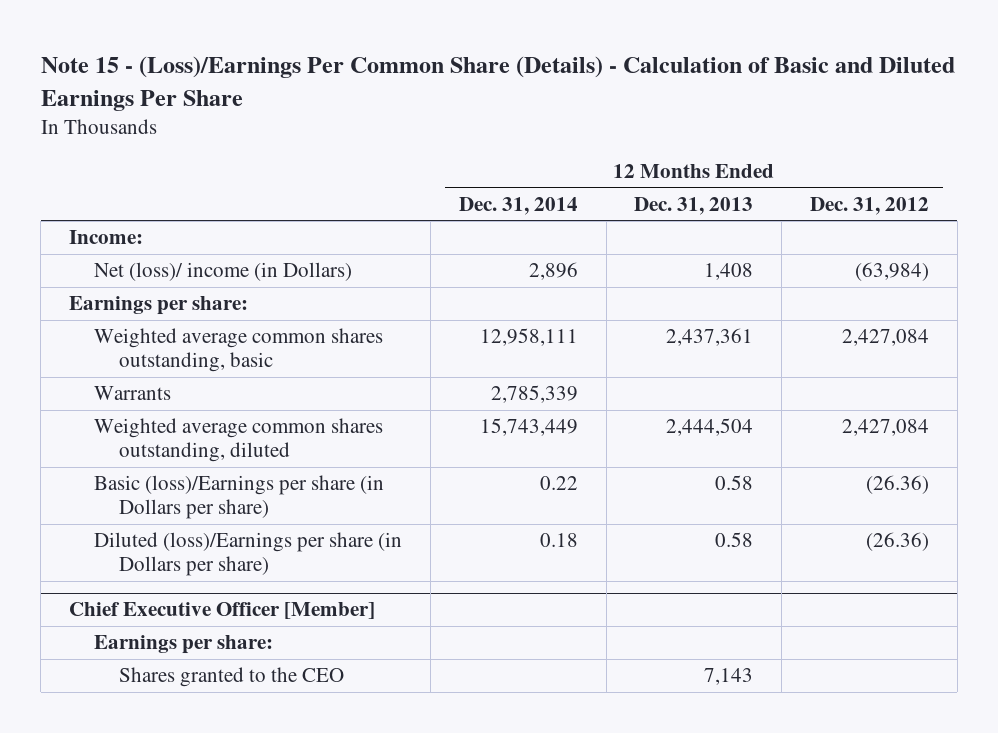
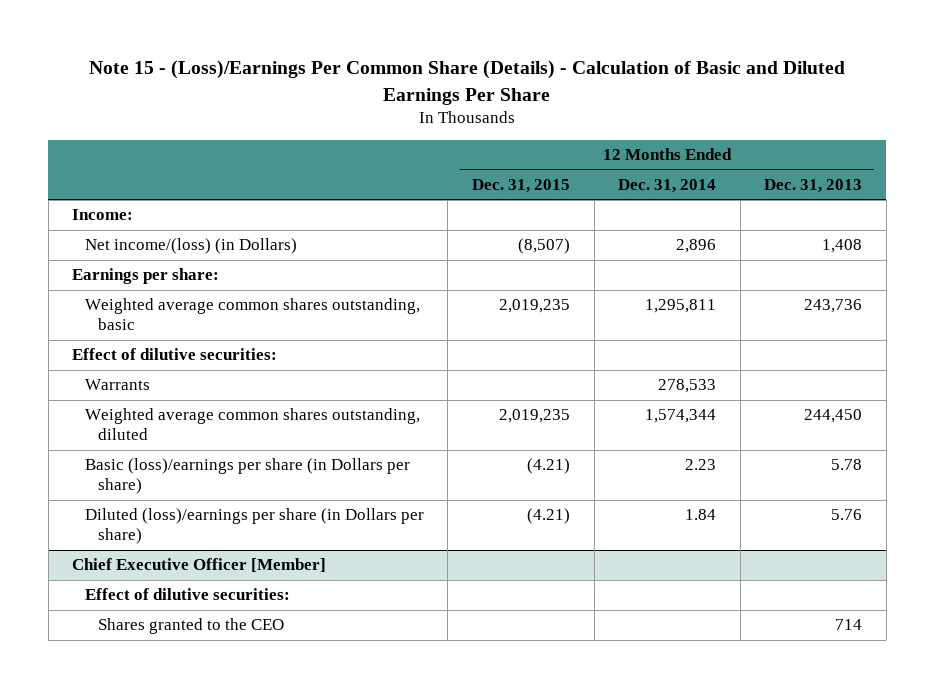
- | 12 Months Ended Dec. 31, 2014 | 12 Months Ended Dec. 31, 2013 | 12 Months Ended Dec. 31, 2012
+ | 12 Months Ended Dec. 31, 2015 | 12 Months Ended Dec. 31, 2014 | 12 Months Ended Dec. 31, 2013
- Net (loss)/ income (in Dollars) | 2,896 | 1,408 | (63,984)
+ Net income/(loss) (in Dollars) | (8,507) | 2,896 | 1,408
- Weighted average common shares outstanding, basic | 12,958,111 | 2,437,361 | 2,427,084
- Warrants | 2,785,339 | |
- Weighted average common shares outstanding, diluted | 15,743,449 | 2,444,504 | 2,427,084
- Basic (loss)/Earnings per share (in Dollars per share) | 0.22 | 0.58 | (26.36)
- Diluted (loss)/Earnings per share (in Dollars per share) | 0.18 | 0.58 | (26.36)
+ Weighted average common shares outstanding, basic | 2,019,235 | 1,295,811 | 243,736
+ Effect of dilutive securities:
+ Warrants | | 278,533 |
+ Weighted average common shares outstanding, diluted | 2,019,235 | 1,574,344 | 244,450
+ Basic (loss)/earnings per share (in Dollars per share) | (4.21) | 2.23 | 5.78
+ Diluted (loss)/earnings per share (in Dollars per share) | (4.21) | 1.84 | 5.76
@ Chief Executive Officer [Member]
- Earnings per share:
- Shares granted to the CEO | | 7,143 |
+ Effect of dilutive securities:
+ Shares granted to the CEO | | | 714

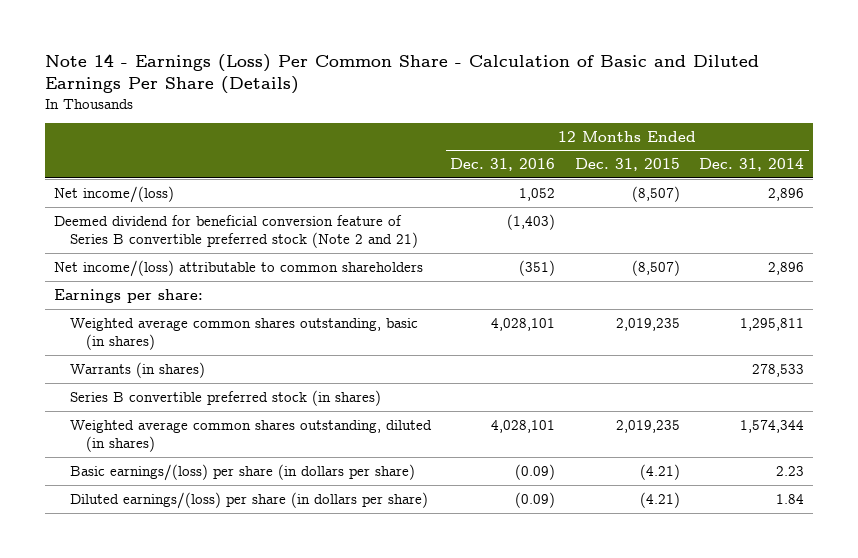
- Note 15 - (Loss)/Earnings Per Common Share (Details) - Calculation of Basic and Diluted Earnings Per Share
+ Note 14 - Earnings (Loss) Per Common Share - Calculation of Basic and Diluted Earnings Per Share (Details)
- | 12 Months Ended Dec. 31, 2015 | 12 Months Ended Dec. 31, 2014 | 12 Months Ended Dec. 31, 2013
+ | 12 Months Ended Dec. 31, 2016 | 12 Months Ended Dec. 31, 2015 | 12 Months Ended Dec. 31, 2014
- Income:
- Net income/(loss) (in Dollars) | (8,507) | 2,896 | 1,408
+ Net income/(loss) | 1,052 | (8,507) | 2,896
+ Deemed dividend for beneficial conversion feature of Series B convertible preferred stock (Note 2 and 21) | (1,403) | |
+ Net income/(loss) attributable to common shareholders | (351) | (8,507) | 2,896
- Weighted average common shares outstanding, basic | 2,019,235 | 1,295,811 | 243,736
- Effect of dilutive securities:
- Warrants | | 278,533 |
- Weighted average common shares outstanding, diluted | 2,019,235 | 1,574,344 | 244,450
- Basic (loss)/earnings per share (in Dollars per share) | (4.21) | 2.23 | 5.78
- Diluted (loss)/earnings per share (in Dollars per share) | (4.21) | 1.84 | 5.76
- Chief Executive Officer [Member]
- Effect of dilutive securities:
- Shares granted to the CEO | | | 714
+ Weighted average common shares outstanding, basic (in shares) | 4,028,101 | 2,019,235 | 1,295,811
+ Warrants (in shares) | | | 278,533
+ Series B convertible preferred stock (in shares)
+ Weighted average common shares outstanding, diluted (in shares) | 4,028,101 | 2,019,235 | 1,574,344
+ Basic earnings/(loss) per share (in dollars per share) | (0.09) | (4.21) | 2.23
+ Diluted earnings/(loss) per share (in dollars per share) | (0.09) | (4.21) | 1.84

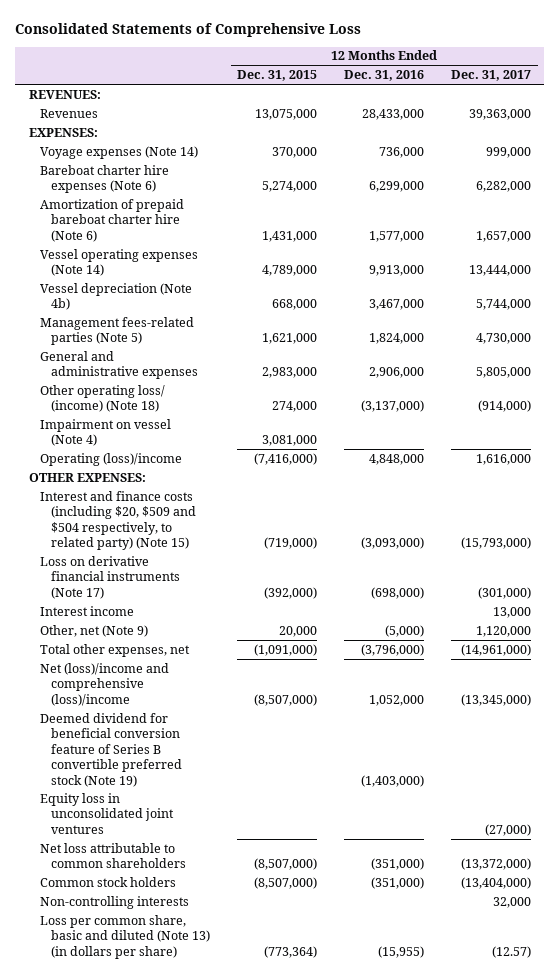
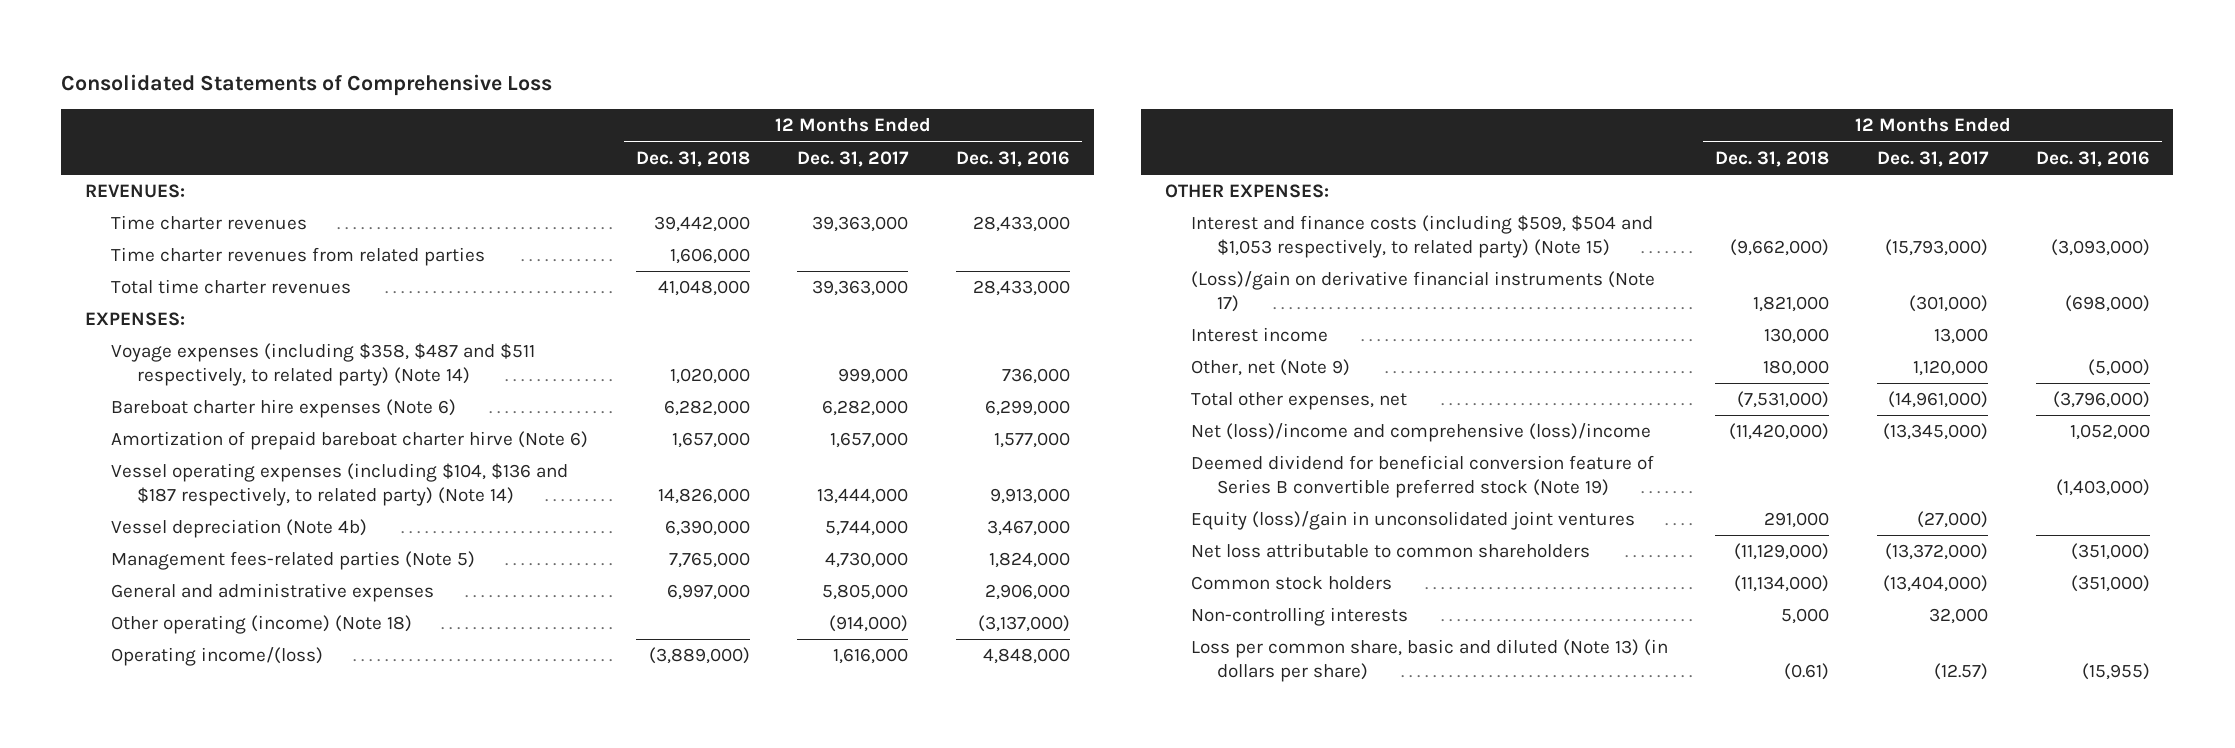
- | 12 Months Ended Dec. 31, 2015 | 12 Months Ended Dec. 31, 2016 | 12 Months Ended Dec. 31, 2017
+ | 12 Months Ended Dec. 31, 2018 | 12 Months Ended Dec. 31, 2017 | 12 Months Ended Dec. 31, 2016
- Revenues | 13,075,000 | 28,433,000 | 39,363,000
+ Time charter revenues | 39,442,000 | 39,363,000 | 28,433,000
+ Time charter revenues from related parties | 1,606,000 | |
+ Total time charter revenues | 41,048,000 | 39,363,000 | 28,433,000
- Voyage expenses (Note 14) | 370,000 | 736,000 | 999,000
+ Voyage expenses (including $358, $487 and $511 respectively, to related party) (Note 14) | 1,020,000 | 999,000 | 736,000
- Amortization of prepaid bareboat charter hire (Note 6) | 1,431,000 | 1,577,000 | 1,657,000
- Vessel operating expenses (Note 14) | 4,789,000 | 9,913,000 | 13,444,000
+ Amortization of prepaid bareboat charter hirve (Note 6) | 1,657,000 | 1,657,000 | 1,577,000
+ Vessel operating expenses (including $104, $136 and $187 respectively, to related party) (Note 14) | 14,826,000 | 13,444,000 | 9,913,000
- Other operating loss/ (income) (Note 18) | 274,000 | (3,137,000) | (914,000)
- Impairment on vessel (Note 4) | 3,081,000 | |
- Operating (loss)/income | (7,416,000) | 4,848,000 | 1,616,000
+ Other operating (income) (Note 18) | | (914,000) | (3,137,000)
+ Operating income/(loss) | (3,889,000) | 1,616,000 | 4,848,000
- Interest and finance costs (including $20, $509 and $504 respectively, to related party) (Note 15) | (719,000) | (3,093,000) | (15,793,000)
- Loss on derivative financial instruments (Note 17) | (392,000) | (698,000) | (301,000)
+ Interest and finance costs (including $509, $504 and $1,053 respectively, to related party) (Note 15) | (9,662,000) | (15,793,000) | (3,093,000)
+ (Loss)/gain on derivative financial instruments (Note 17) | 1,821,000 | (301,000) | (698,000)
- Equity loss in unconsolidated joint ventures | | | (27,000)
+ Equity (loss)/gain in unconsolidated joint ventures | 291,000 | (27,000) |

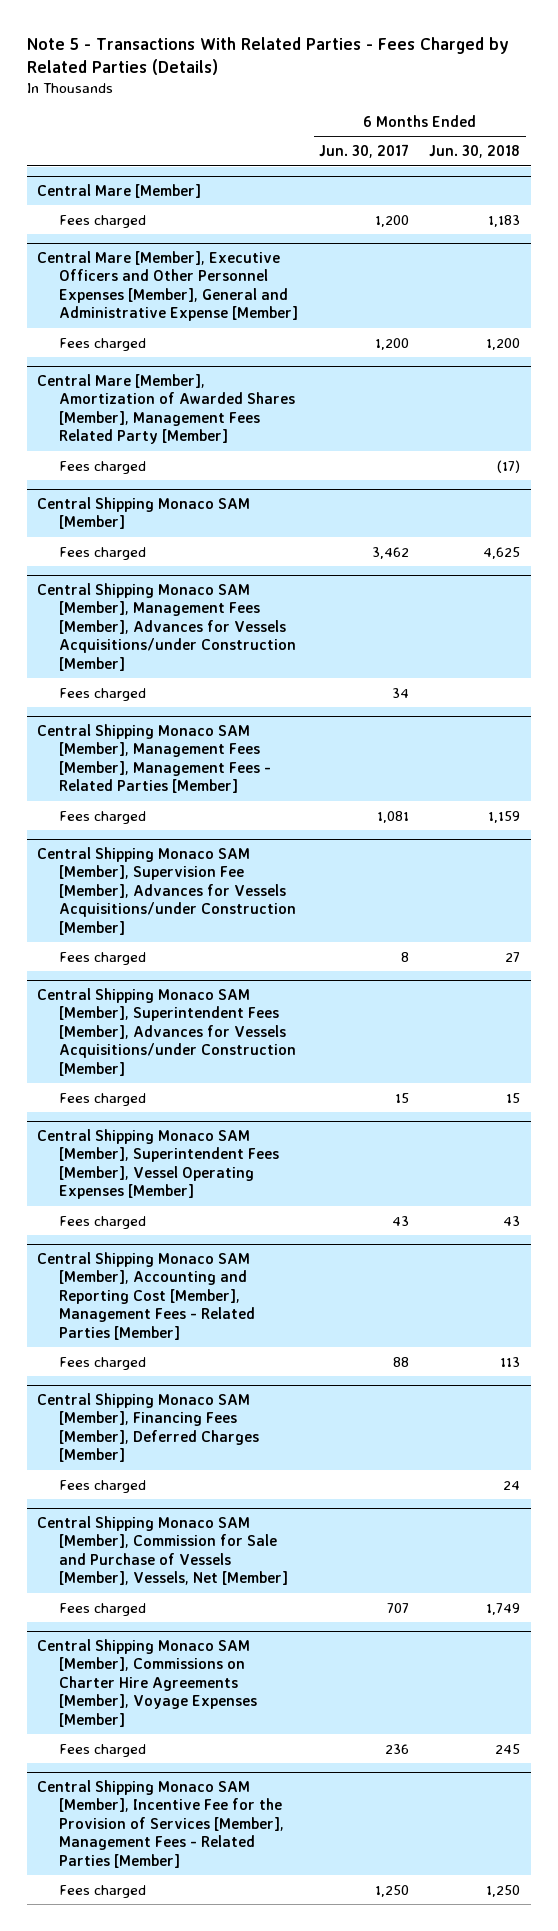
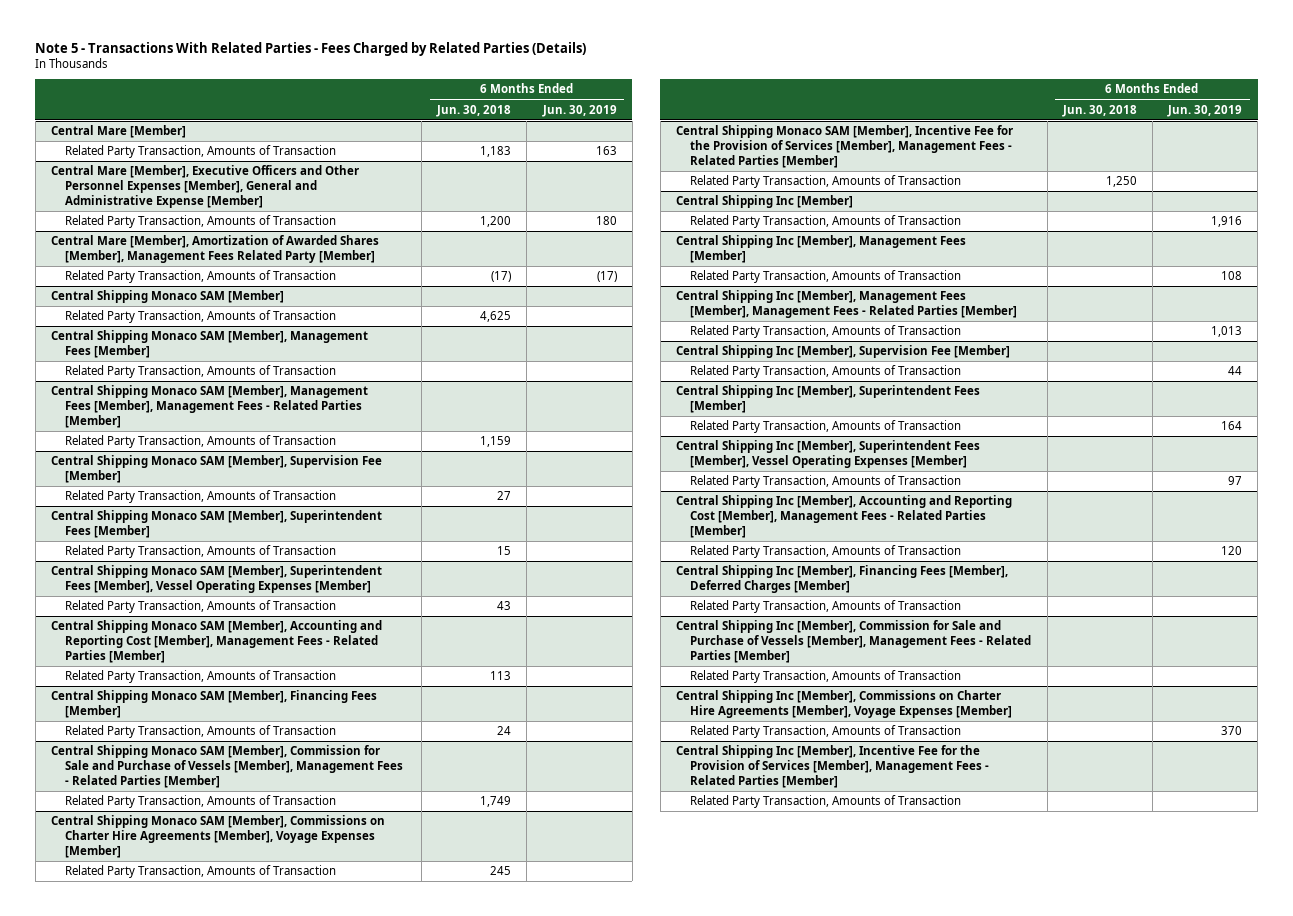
- | 6 Months Ended Jun. 30, 2017 | 6 Months Ended Jun. 30, 2018
+ | 6 Months Ended Jun. 30, 2018 | 6 Months Ended Jun. 30, 2019
@ Central Mare [Member]
- Fees charged | 1,200 | 1,183
+ Related Party Transaction, Amounts of Transaction | 1,183 | 163
@ Central Mare [Member], Executive Officers and Other Personnel Expenses [Member], General and Administrative Expense [Member]
- Fees charged | 1,200 | 1,200
+ Related Party Transaction, Amounts of Transaction | 1,200 | 180
@ Central Mare [Member], Amortization of Awarded Shares [Member], Management Fees Related Party [Member]
- Fees charged | | (17)
+ Related Party Transaction, Amounts of Transaction | (17) | (17)
@ Central Shipping Monaco SAM [Member]
- Fees charged | 3,462 | 4,625
- Central Shipping Monaco SAM [Member], Management Fees [Member], Advances for Vessels Acquisitions/under Construction [Member]
- Fees charged | 34 |
@ Central Shipping Monaco SAM [Member]
+ Related Party Transaction, Amounts of Transaction | 4,625 |
+ Central Shipping Monaco SAM [Member], Management Fees [Member]
+ Related Party Transaction, Amounts of Transaction
@ Central Shipping Monaco SAM [Member], Management Fees [Member], Management Fees - Related Parties [Member]
- Fees charged | 1,081 | 1,159
- Central Shipping Monaco SAM [Member], Supervision Fee [Member], Advances for Vessels Acquisitions/under Construction [Member]
- Fees charged | 8 | 27
- Central Shipping Monaco SAM [Member], Superintendent Fees [Member], Advances for Vessels Acquisitions/under Construction [Member]
- Fees charged | 15 | 15
@ Central Shipping Monaco SAM [Member], Management Fees [Member], Management Fees - Related Parties [Member]
+ Related Party Transaction, Amounts of Transaction | 1,159 |
+ Central Shipping Monaco SAM [Member], Supervision Fee [Member]
+ Related Party Transaction, Amounts of Transaction | 27 |
+ Central Shipping Monaco SAM [Member], Superintendent Fees [Member]
+ Related Party Transaction, Amounts of Transaction | 15 |
@ Central Shipping Monaco SAM [Member], Superintendent Fees [Member], Vessel Operating Expenses [Member]
- Fees charged | 43 | 43
+ Related Party Transaction, Amounts of Transaction | 43 |
@ Central Shipping Monaco SAM [Member], Accounting and Reporting Cost [Member], Management Fees - Related Parties [Member]
- Fees charged | 88 | 113
- Central Shipping Monaco SAM [Member], Financing Fees [Member], Deferred Charges [Member]
- Fees charged | | 24
- Central Shipping Monaco SAM [Member], Commission for Sale and Purchase of Vessels [Member], Vessels, Net [Member]
- Fees charged | 707 | 1,749
@ Central Shipping Monaco SAM [Member], Accounting and Reporting Cost [Member], Management Fees - Related Parties [Member]
+ Related Party Transaction, Amounts of Transaction | 113 |
+ Central Shipping Monaco SAM [Member], Financing Fees [Member]
+ Related Party Transaction, Amounts of Transaction | 24 |
+ Central Shipping Monaco SAM [Member], Commission for Sale and Purchase of Vessels [Member], Management Fees - Related Parties [Member]
+ Related Party Transaction, Amounts of Transaction | 1,749 |
@ Central Shipping Monaco SAM [Member], Commissions on Charter Hire Agreements [Member], Voyage Expenses [Member]
- Fees charged | 236 | 245
+ Related Party Transaction, Amounts of Transaction | 245 |
@ Central Shipping Monaco SAM [Member], Incentive Fee for the Provision of Services [Member], Management Fees - Related Parties [Member]
- Fees charged | 1,250 | 1,250
+ Related Party Transaction, Amounts of Transaction | 1,250 |
+ Central Shipping Inc [Member]
+ Related Party Transaction, Amounts of Transaction | | 1,916
+ Central Shipping Inc [Member], Management Fees [Member]
+ Related Party Transaction, Amounts of Transaction | | 108
+ Central Shipping Inc [Member], Management Fees [Member], Management Fees - Related Parties [Member]
+ Related Party Transaction, Amounts of Transaction | | 1,013
+ Central Shipping Inc [Member], Supervision Fee [Member]
+ Related Party Transaction, Amounts of Transaction | | 44
+ Central Shipping Inc [Member], Superintendent Fees [Member]
+ Related Party Transaction, Amounts of Transaction | | 164
+ Central Shipping Inc [Member], Superintendent Fees [Member], Vessel Operating Expenses [Member]
+ Related Party Transaction, Amounts of Transaction | | 97
+ Central Shipping Inc [Member], Accounting and Reporting Cost [Member], Management Fees - Related Parties [Member]
+ Related Party Transaction, Amounts of Transaction | | 120
+ Central Shipping Inc [Member], Financing Fees [Member], Deferred Charges [Member]
+ Related Party Transaction, Amounts of Transaction
+ Central Shipping Inc [Member], Commission for Sale and Purchase of Vessels [Member], Management Fees - Related Parties [Member]
+ Related Party Transaction, Amounts of Transaction
+ Central Shipping Inc [Member], Commissions on Charter Hire Agreements [Member], Voyage Expenses [Member]
+ Related Party Transaction, Amounts of Transaction | | 370
+ Central Shipping Inc [Member], Incentive Fee for the Provision of Services [Member], Management Fees - Related Parties [Member]
+ Related Party Transaction, Amounts of Transaction

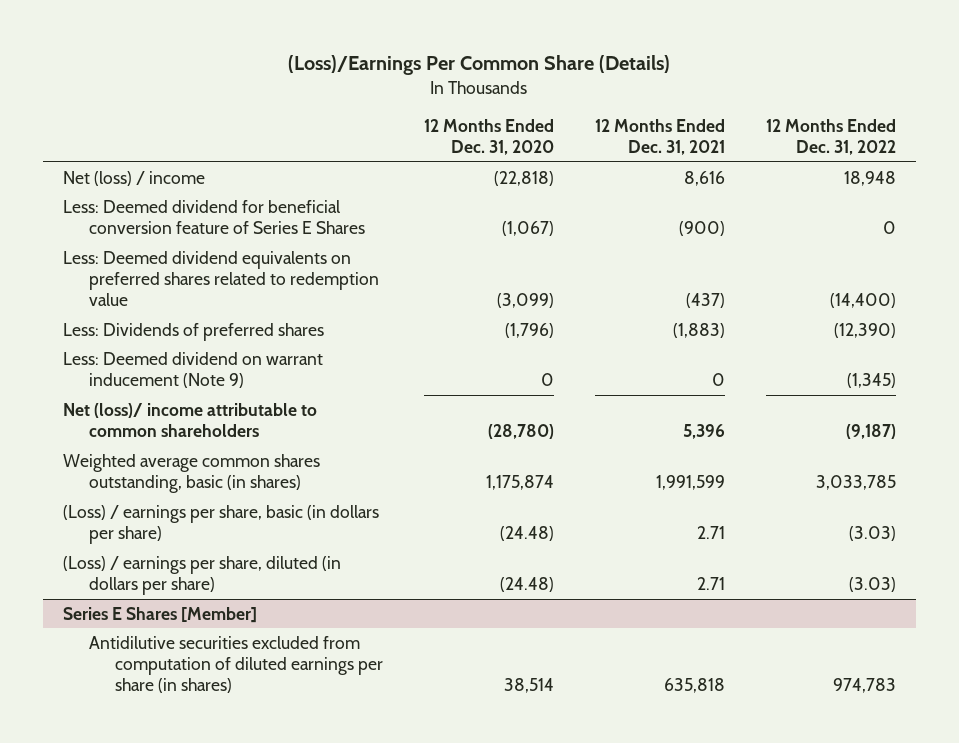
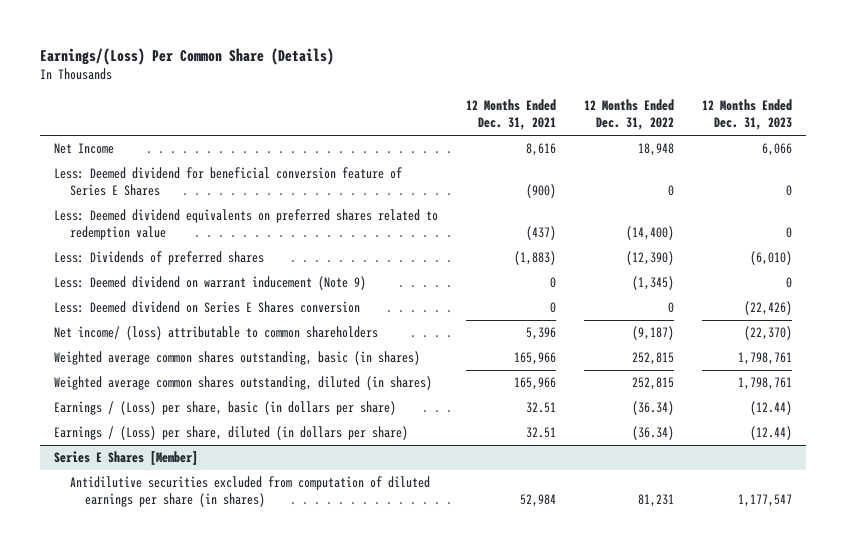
- (Loss)/Earnings Per Common Share (Details)
+ Earnings/(Loss) Per Common Share (Details)
- | 12 Months Ended Dec. 31, 2020 | 12 Months Ended Dec. 31, 2021 | 12 Months Ended Dec. 31, 2022
+ | 12 Months Ended Dec. 31, 2021 | 12 Months Ended Dec. 31, 2022 | 12 Months Ended Dec. 31, 2023
- Net (loss) / income | (22,818) | 8,616 | 18,948
+ Net Income | 8,616 | 18,948 | 6,066
- Net (loss)/ income attributable to common shareholders | (28,780) | 5,396 | (9,187)
- Weighted average common shares outstanding, basic (in shares) | 1,175,874 | 1,991,599 | 3,033,785
- (Loss) / earnings per share, basic (in dollars per share) | (24.48) | 2.71 | (3.03)
- (Loss) / earnings per share, diluted (in dollars per share) | (24.48) | 2.71 | (3.03)
+ Less: Deemed dividend on Series E Shares conversion | 0 | 0 | (22,426)
+ Net income/ (loss) attributable to common shareholders | 5,396 | (9,187) | (22,370)
+ Weighted average common shares outstanding, basic (in shares) | 165,966 | 252,815 | 1,798,761
+ Weighted average common shares outstanding, diluted (in shares) | 165,966 | 252,815 | 1,798,761
+ Earnings / (Loss) per share, basic (in dollars per share) | 32.51 | (36.34) | (12.44)
+ Earnings / (Loss) per share, diluted (in dollars per share) | 32.51 | (36.34) | (12.44)
@ Series E Shares [Member]
- Antidilutive securities excluded from computation of diluted earnings per share (in shares) | 38,514 | 635,818 | 974,783
+ Antidilutive securities excluded from computation of diluted earnings per share (in shares) | 52,984 | 81,231 | 1,177,547

